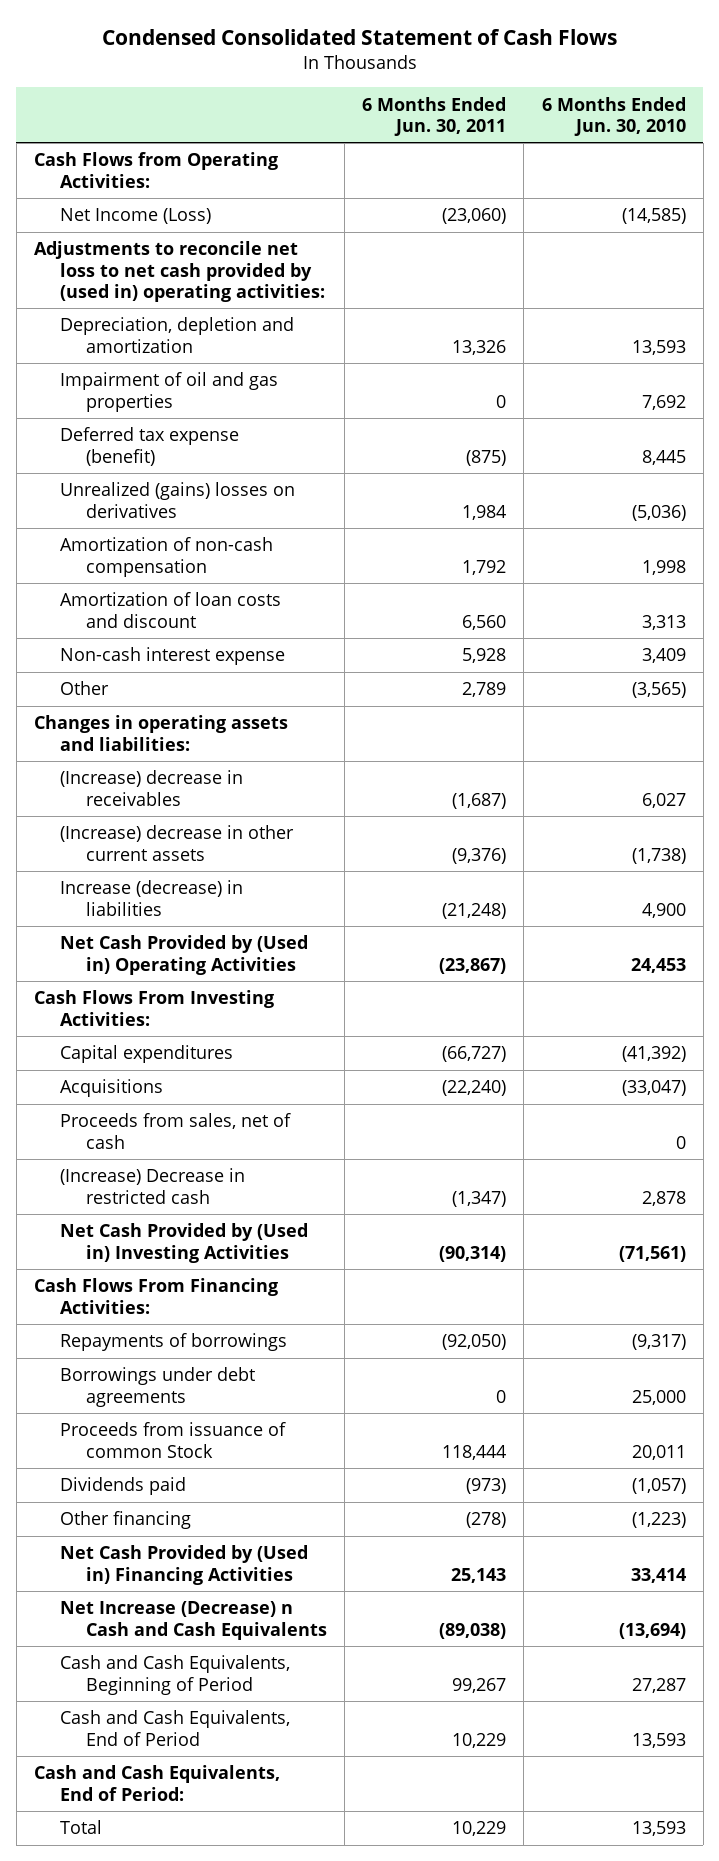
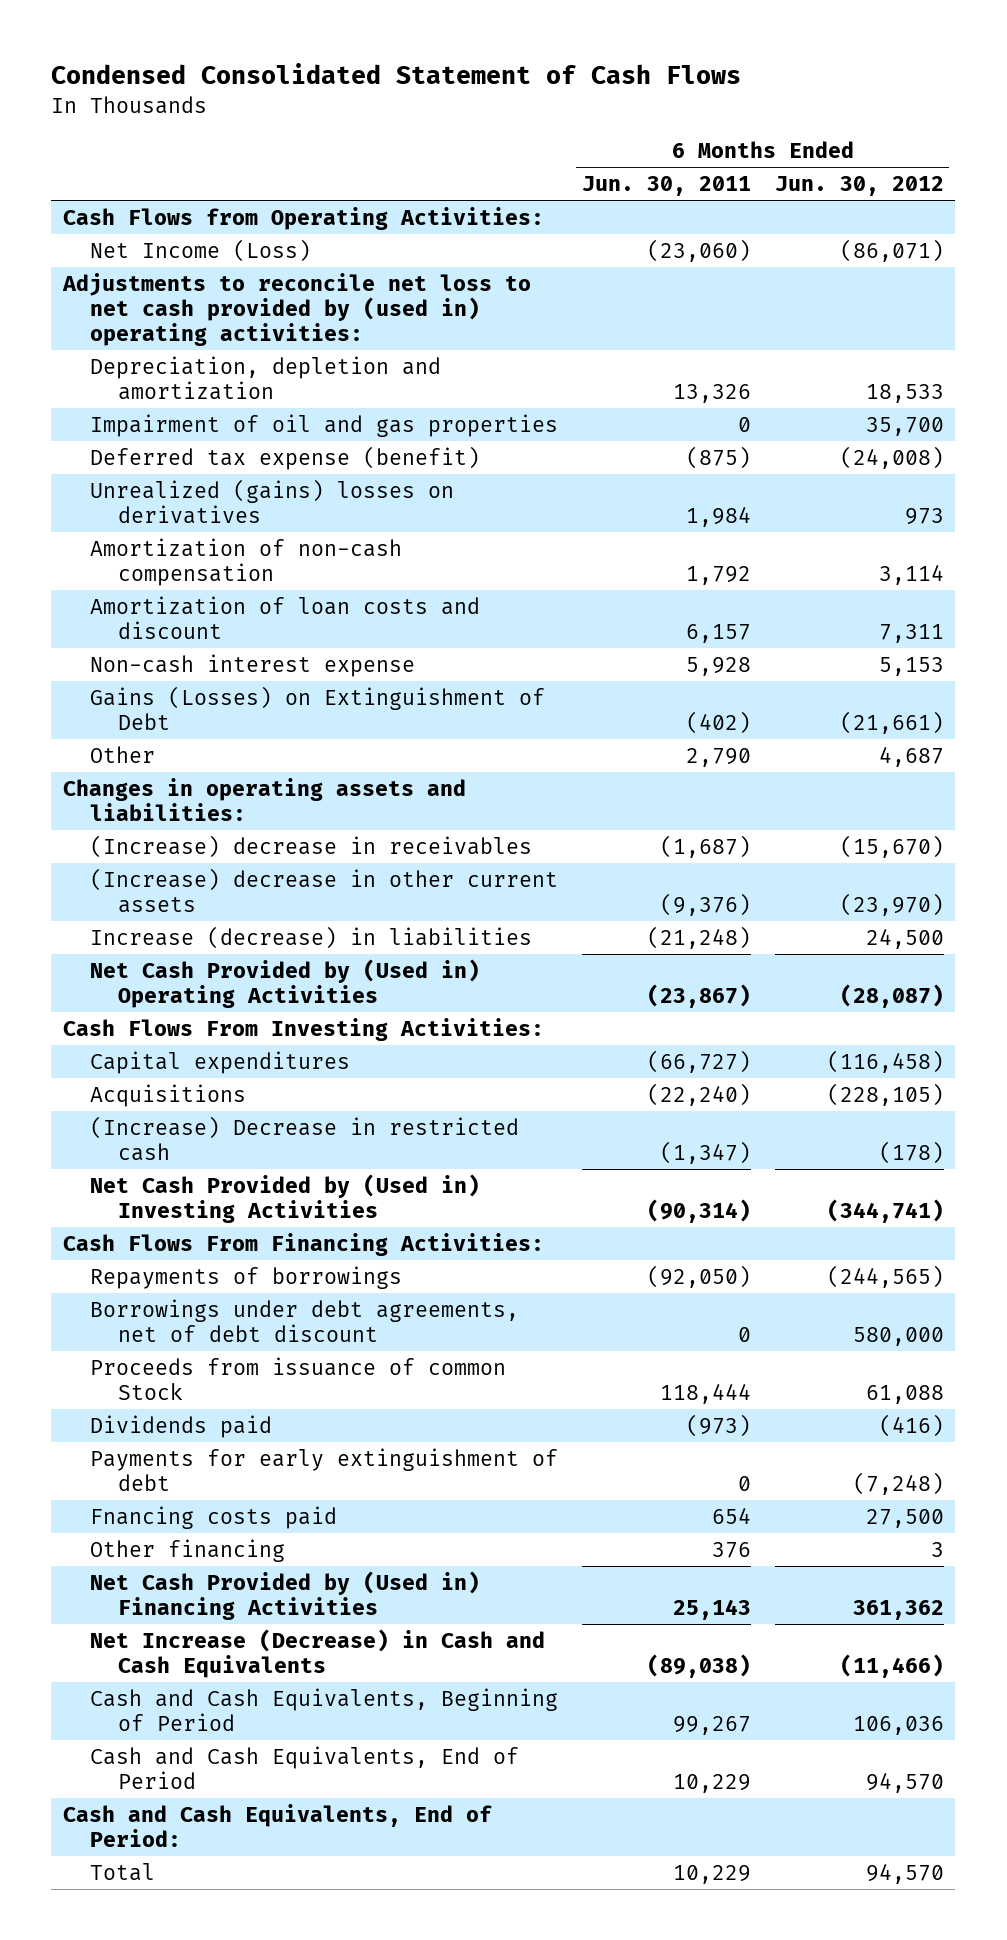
- | 6 Months Ended Jun. 30, 2011 | 6 Months Ended Jun. 30, 2010
+ | 6 Months Ended Jun. 30, 2011 | 6 Months Ended Jun. 30, 2012
- Amortization of loan costs and discount | 6,560 | 3,313
+ Amortization of loan costs and discount | 6,157 | 7,311
- Other | 2,789 | (3,565)
+ Gains (Losses) on Extinguishment of Debt | (402) | (21,661)
+ Other | 2,790 | 4,687
- Proceeds from sales, net of cash | | 0
- Borrowings under debt agreements | 0 | 25,000
+ Borrowings under debt agreements, net of debt discount | 0 | 580,000
- Other financing | (278) | (1,223)
+ Payments for early extinguishment of debt | 0 | (7,248)
+ Fnancing costs paid | 654 | 27,500
+ Other financing | 376 | 3
- Net Increase (Decrease) n Cash and Cash Equivalents | (89,038) | (13,694)
+ Net Increase (Decrease) in Cash and Cash Equivalents | (89,038) | (11,466)

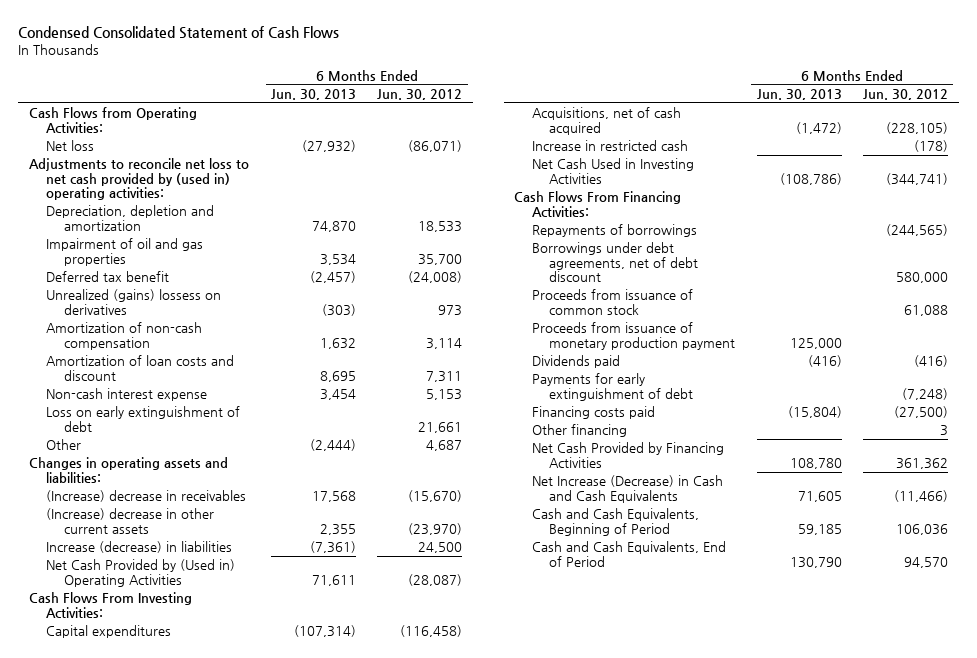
- | 6 Months Ended Jun. 30, 2011 | 6 Months Ended Jun. 30, 2012
+ | 6 Months Ended Jun. 30, 2013 | 6 Months Ended Jun. 30, 2012
- Net Income (Loss) | (23,060) | (86,071)
+ Net loss | (27,932) | (86,071)
- Deferred tax expense (benefit) | (875) | (24,008)
- Unrealized (gains) losses on derivatives | 1,984 | 973
+ Deferred tax benefit | (2,457) | (24,008)
+ Unrealized (gains) lossess on derivatives | (303) | 973
- Gains (Losses) on Extinguishment of Debt | (402) | (21,661)
+ Loss on early extinguishment of debt | | 21,661
- Acquisitions | (22,240) | (228,105)
- (Increase) Decrease in restricted cash | (1,347) | (178)
- Net Cash Provided by (Used in) Investing Activities | (90,314) | (344,741)
+ Acquisitions, net of cash acquired | (1,472) | (228,105)
+ Increase in restricted cash | | (178)
+ Net Cash Used in Investing Activities | (108,786) | (344,741)
- Proceeds from issuance of common Stock | 118,444 | 61,088
+ Proceeds from issuance of common stock | | 61,088
+ Proceeds from issuance of monetary production payment | 125,000 |
- Fnancing costs paid | 654 | 27,500
+ Financing costs paid | (15,804) | (27,500)
- Net Cash Provided by (Used in) Financing Activities | 25,143 | 361,362
+ Net Cash Provided by Financing Activities | 108,780 | 361,362
- Cash and Cash Equivalents, End of Period:
- Total | 10,229 | 94,570

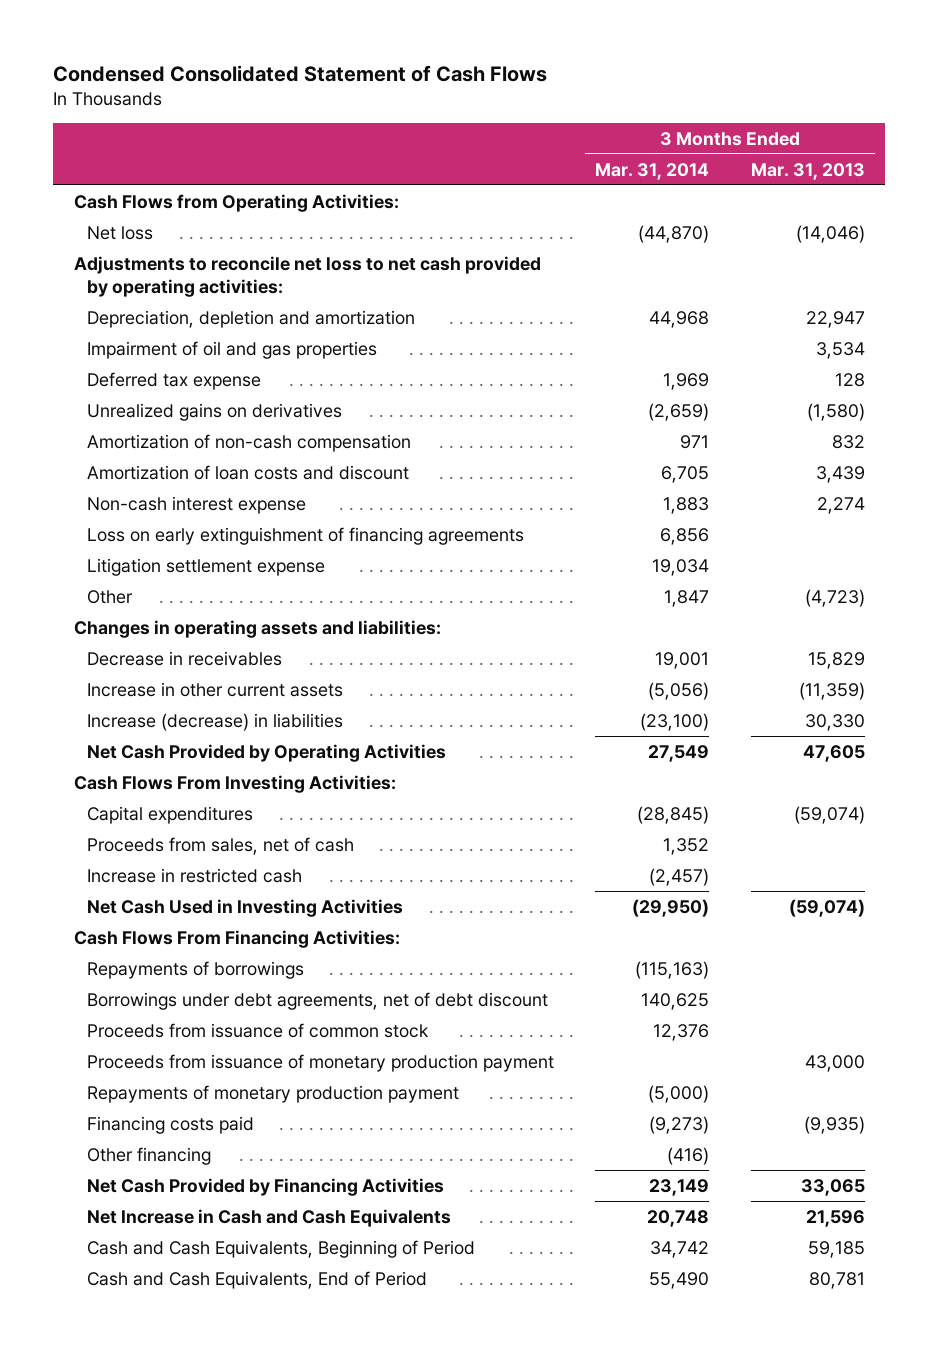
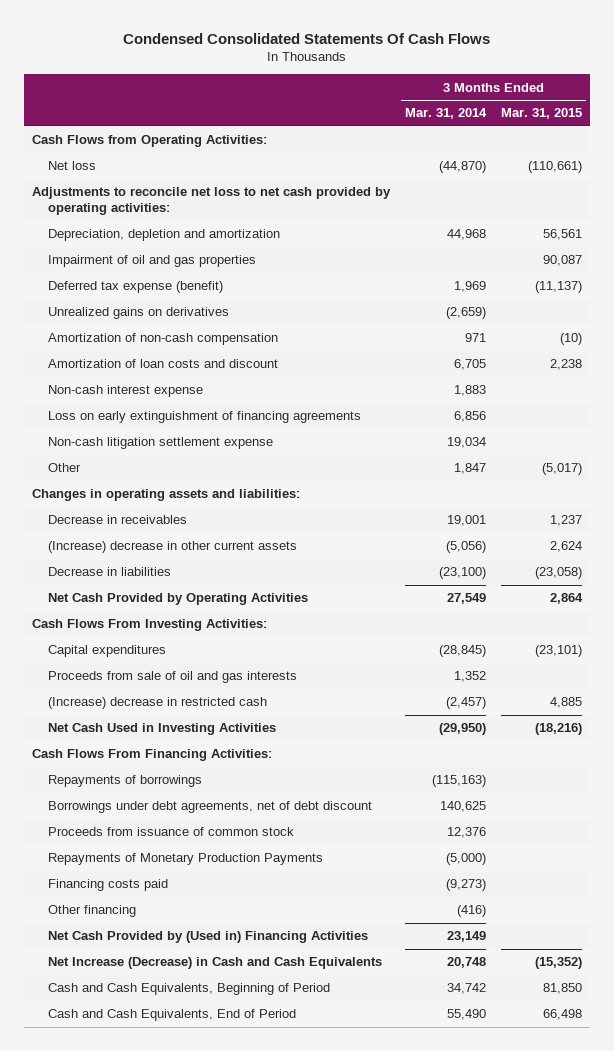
- Condensed Consolidated Statement of Cash Flows
+ Condensed Consolidated Statements Of Cash Flows
- | 3 Months Ended Mar. 31, 2014 | 3 Months Ended Mar. 31, 2013
+ | 3 Months Ended Mar. 31, 2014 | 3 Months Ended Mar. 31, 2015
- Deferred tax expense | 1,969 | 128
+ Deferred tax expense (benefit) | 1,969 | (11,137)
- Litigation settlement expense | 19,034 |
+ Non-cash litigation settlement expense | 19,034 |
- Increase in other current assets | (5,056) | (11,359)
- Increase (decrease) in liabilities | (23,100) | 30,330
+ (Increase) decrease in other current assets | (5,056) | 2,624
+ Decrease in liabilities | (23,100) | (23,058)
- Proceeds from sales, net of cash | 1,352 |
- Increase in restricted cash | (2,457) |
+ Proceeds from sale of oil and gas interests | 1,352 |
+ (Increase) decrease in restricted cash | (2,457) | 4,885
- Proceeds from issuance of monetary production payment | | 43,000
- Repayments of monetary production payment | (5,000) |
+ Repayments of Monetary Production Payments | (5,000) |
- Net Cash Provided by Financing Activities | 23,149 | 33,065
- Net Increase in Cash and Cash Equivalents | 20,748 | 21,596
+ Net Cash Provided by (Used in) Financing Activities | 23,149 |
+ Net Increase (Decrease) in Cash and Cash Equivalents | 20,748 | (15,352)

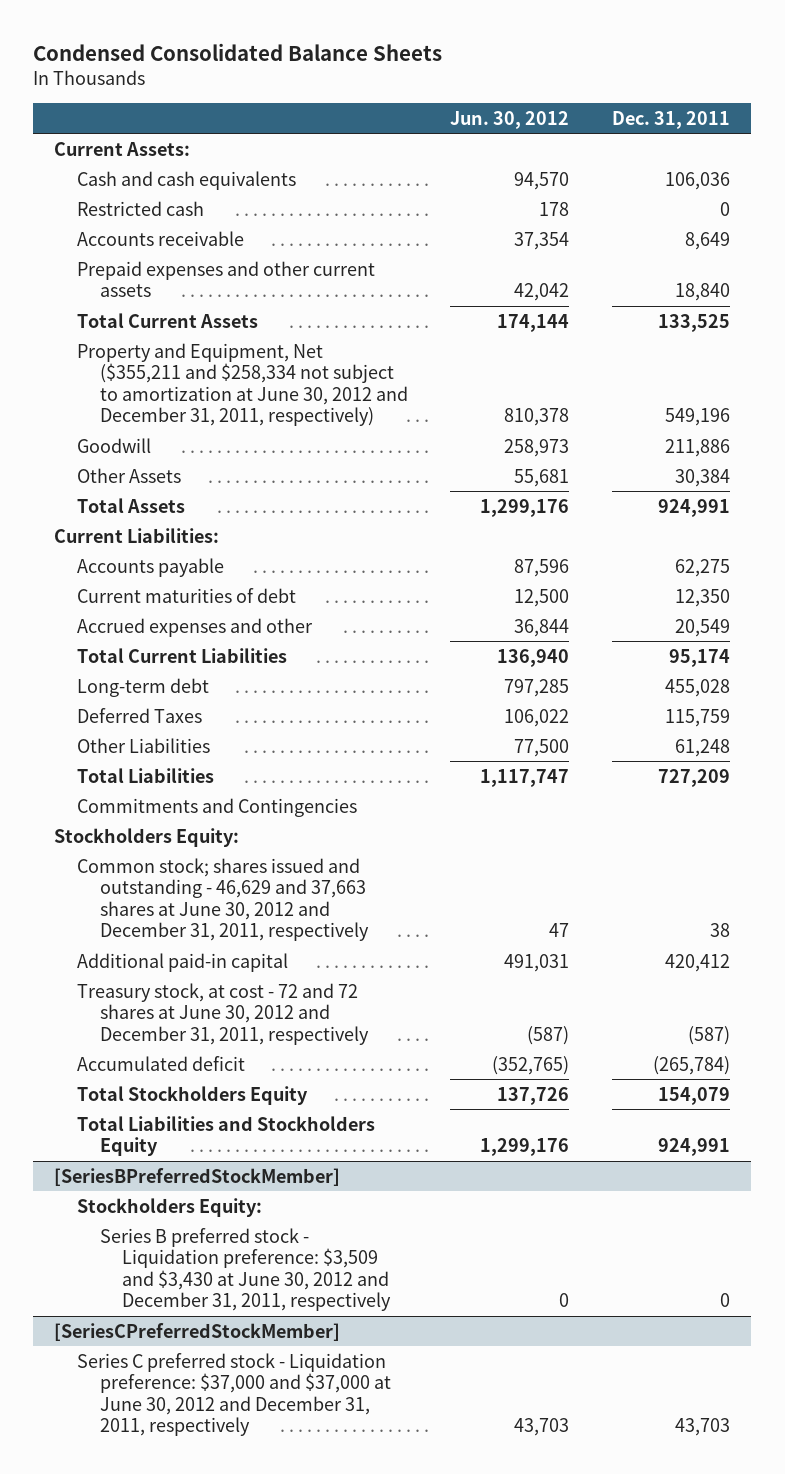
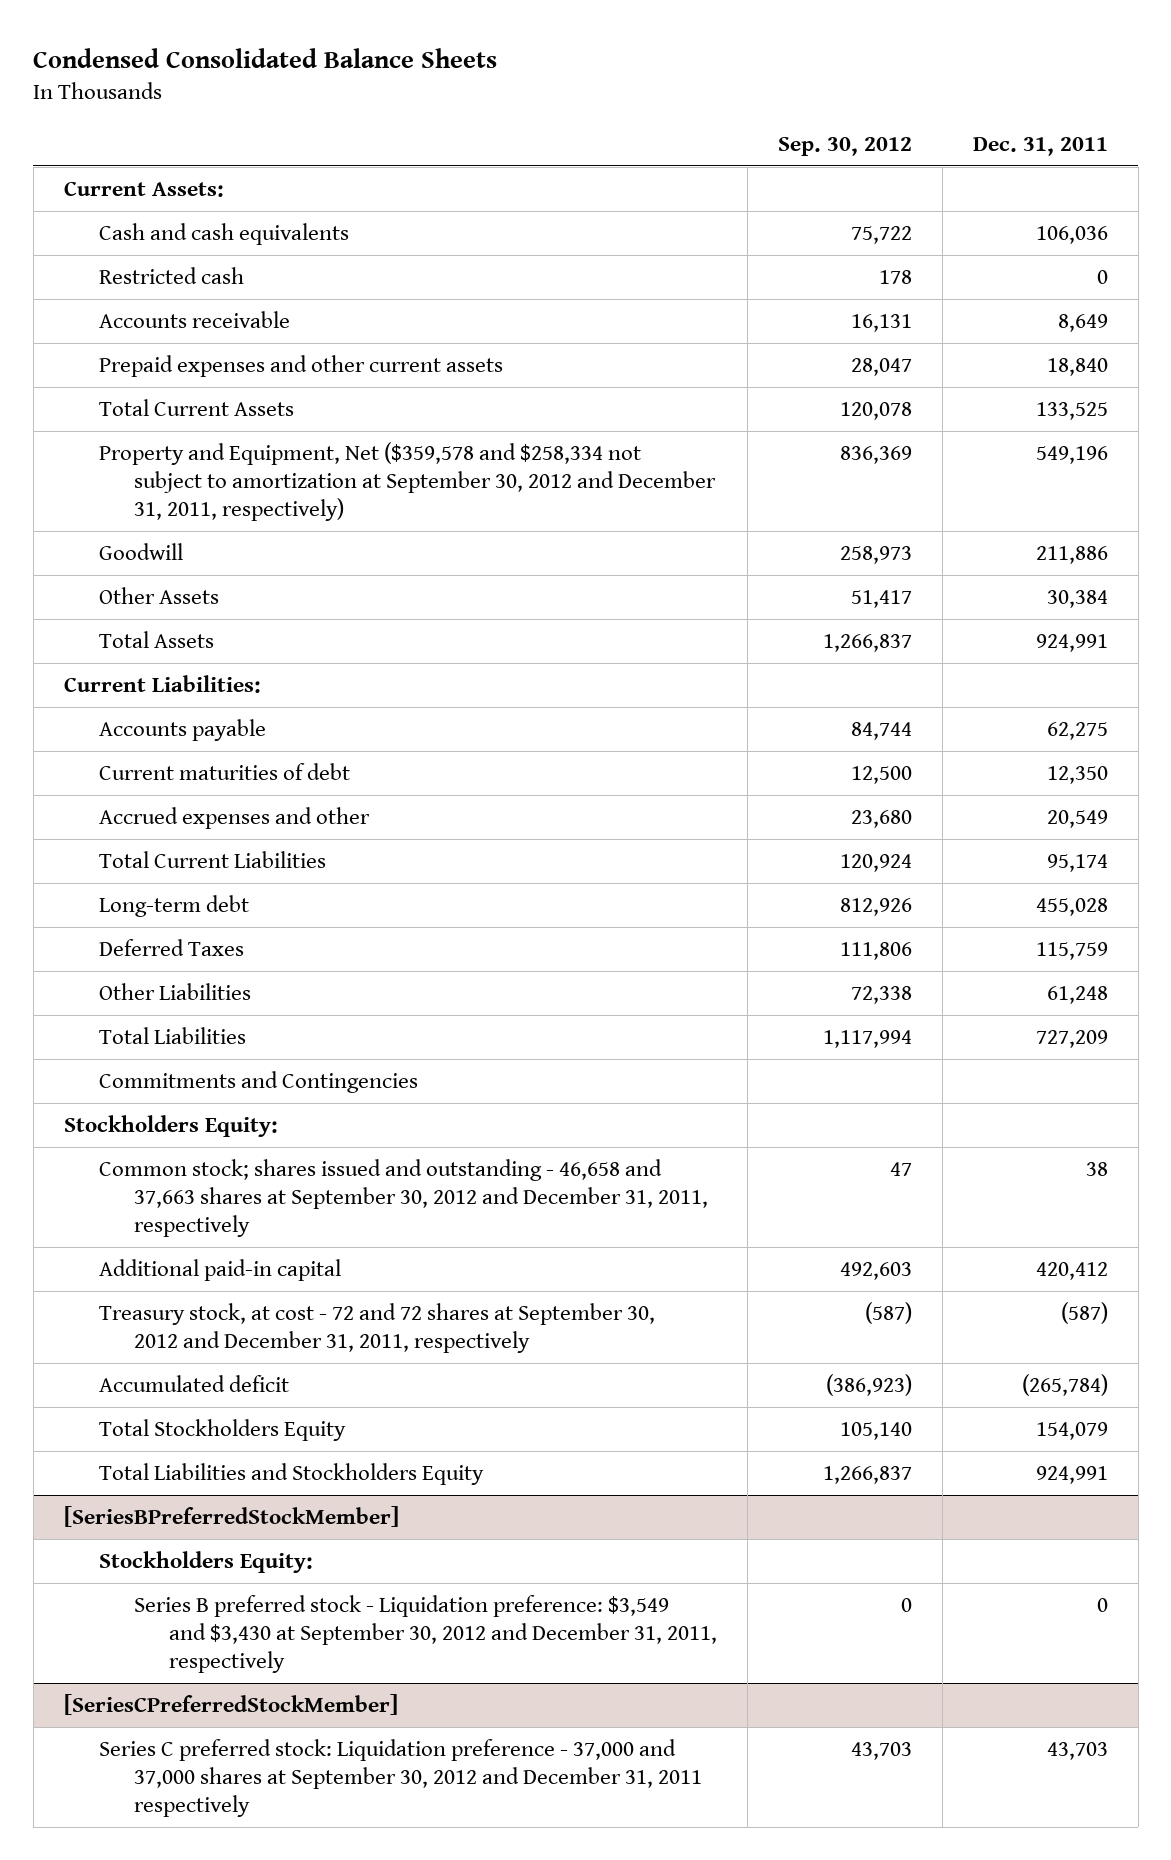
- | Jun. 30, 2012 | Dec. 31, 2011
+ | Sep. 30, 2012 | Dec. 31, 2011
- Property and Equipment, Net ($355,211 and $258,334 not subject to amortization at June 30, 2012 and December 31, 2011, respectively) | 810,378 | 549,196
+ Property and Equipment, Net ($359,578 and $258,334 not subject to amortization at September 30, 2012 and December 31, 2011, respectively) | 836,369 | 549,196
- Common stock; shares issued and outstanding - 46,629 and 37,663 shares at June 30, 2012 and December 31, 2011, respectively | 47 | 38
+ Common stock; shares issued and outstanding - 46,658 and 37,663 shares at September 30, 2012 and December 31, 2011, respectively | 47 | 38
- Treasury stock, at cost - 72 and 72 shares at June 30, 2012 and December 31, 2011, respectively | (587) | (587)
+ Treasury stock, at cost - 72 and 72 shares at September 30, 2012 and December 31, 2011, respectively | (587) | (587)
@ [SeriesBPreferredStockMember]
- Series B preferred stock - Liquidation preference: $3,509 and $3,430 at June 30, 2012 and December 31, 2011, respectively | 0 | 0
+ Series B preferred stock - Liquidation preference: $3,549 and $3,430 at September 30, 2012 and December 31, 2011, respectively | 0 | 0
@ [SeriesCPreferredStockMember]
- Series C preferred stock - Liquidation preference: $37,000 and $37,000 at June 30, 2012 and December 31, 2011, respectively | 43,703 | 43,703
+ Series C preferred stock: Liquidation preference - 37,000 and 37,000 shares at September 30, 2012 and December 31, 2011 respectively | 43,703 | 43,703

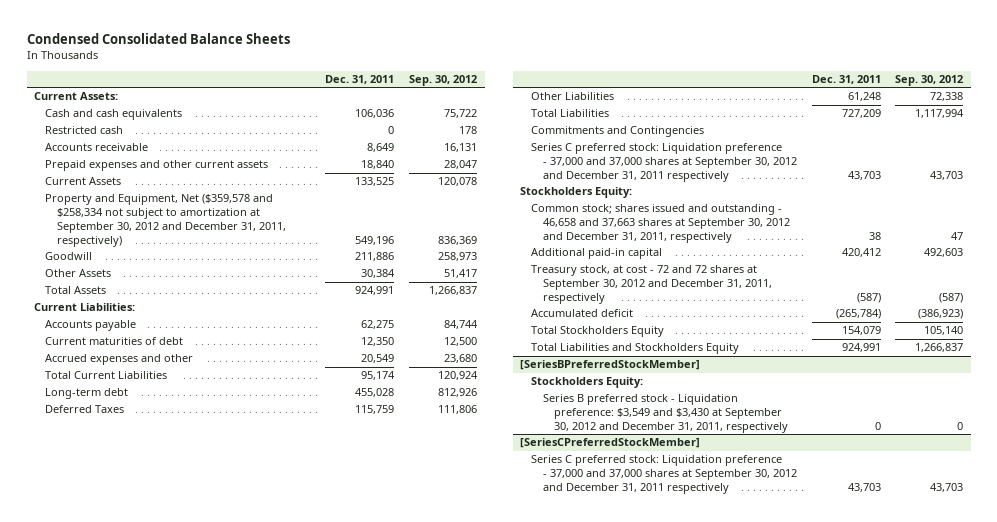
- | Sep. 30, 2012 | Dec. 31, 2011
+ | Dec. 31, 2011 | Sep. 30, 2012
- Total Current Assets | 120,078 | 133,525
+ Current Assets | 133,525 | 120,078
+ Series C preferred stock: Liquidation preference - 37,000 and 37,000 shares at September 30, 2012 and December 31, 2011 respectively | 43,703 | 43,703

